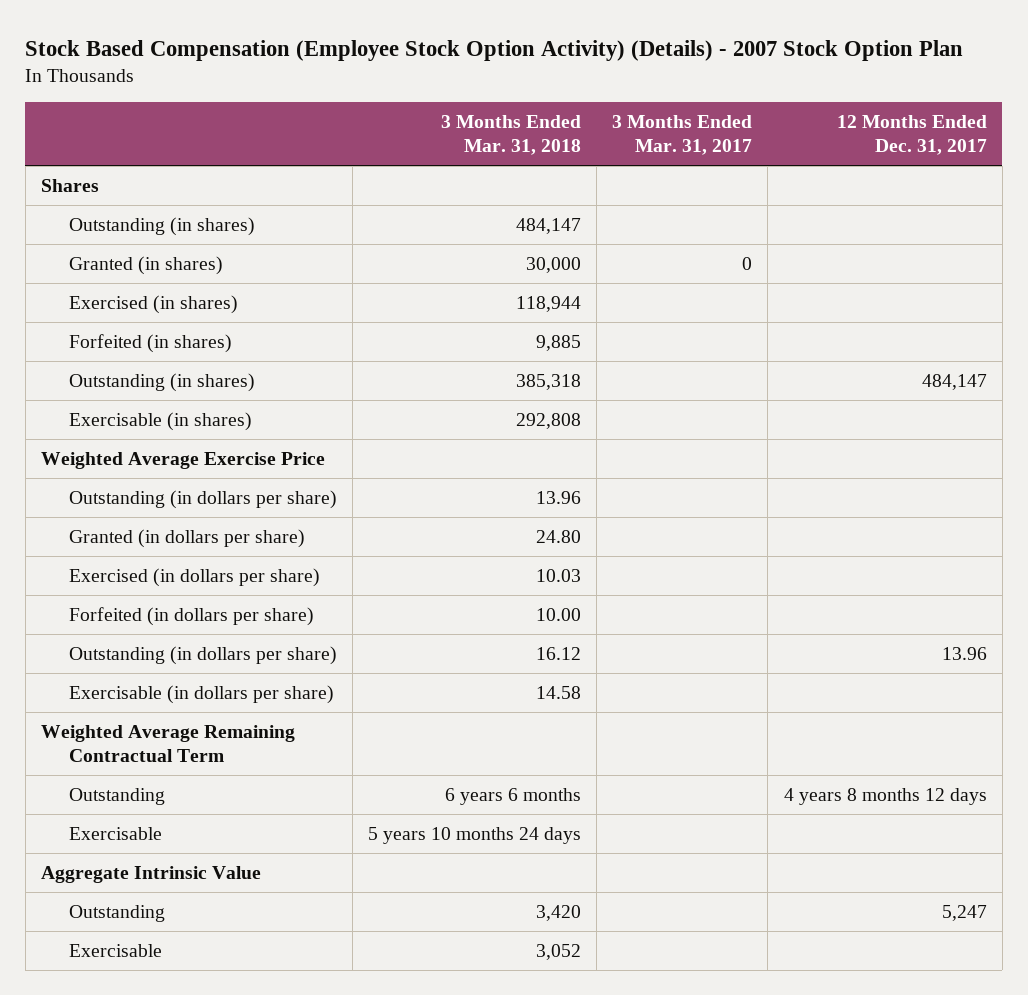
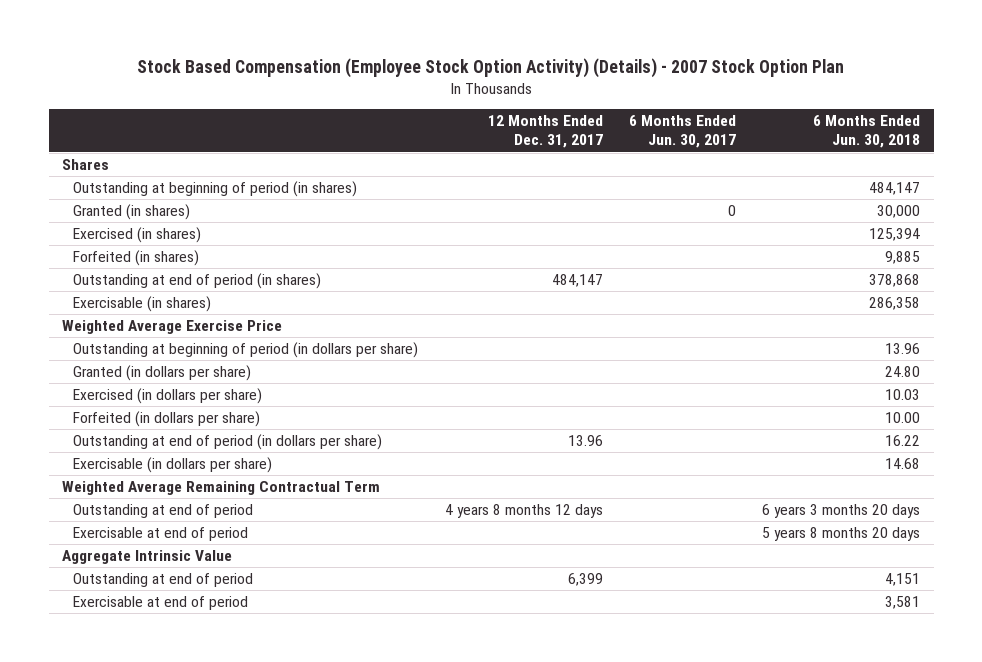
- | 3 Months Ended Mar. 31, 2018 | 3 Months Ended Mar. 31, 2017 | 12 Months Ended Dec. 31, 2017
+ | 12 Months Ended Dec. 31, 2017 | 6 Months Ended Jun. 30, 2017 | 6 Months Ended Jun. 30, 2018
- Outstanding (in shares) | 484,147 | |
+ Outstanding at beginning of period (in shares) | | | 484,147
- Outstanding (in shares) | 385,318 | | 484,147
+ Outstanding at end of period (in shares) | 484,147 | | 378,868
- Outstanding (in dollars per share) | 13.96 | |
+ Outstanding at beginning of period (in dollars per share) | | | 13.96
- Outstanding (in dollars per share) | 16.12 | | 13.96
+ Outstanding at end of period (in dollars per share) | 13.96 | | 16.22
- Outstanding | 6 years 6 months | | 4 years 8 months 12 days
- Exercisable | 5 years 10 months 24 days | |
+ Outstanding at end of period | 4 years 8 months 12 days | | 6 years 3 months 20 days
+ Exercisable at end of period | | | 5 years 8 months 20 days
- Outstanding | 3,420 | | 5,247
- Exercisable | 3,052 | |
+ Outstanding at end of period | 6,399 | | 4,151
+ Exercisable at end of period | | | 3,581

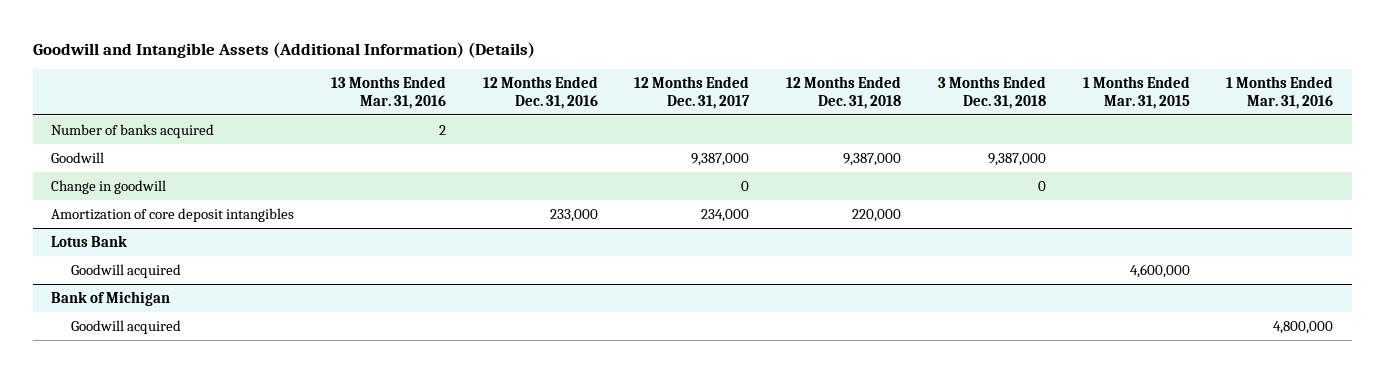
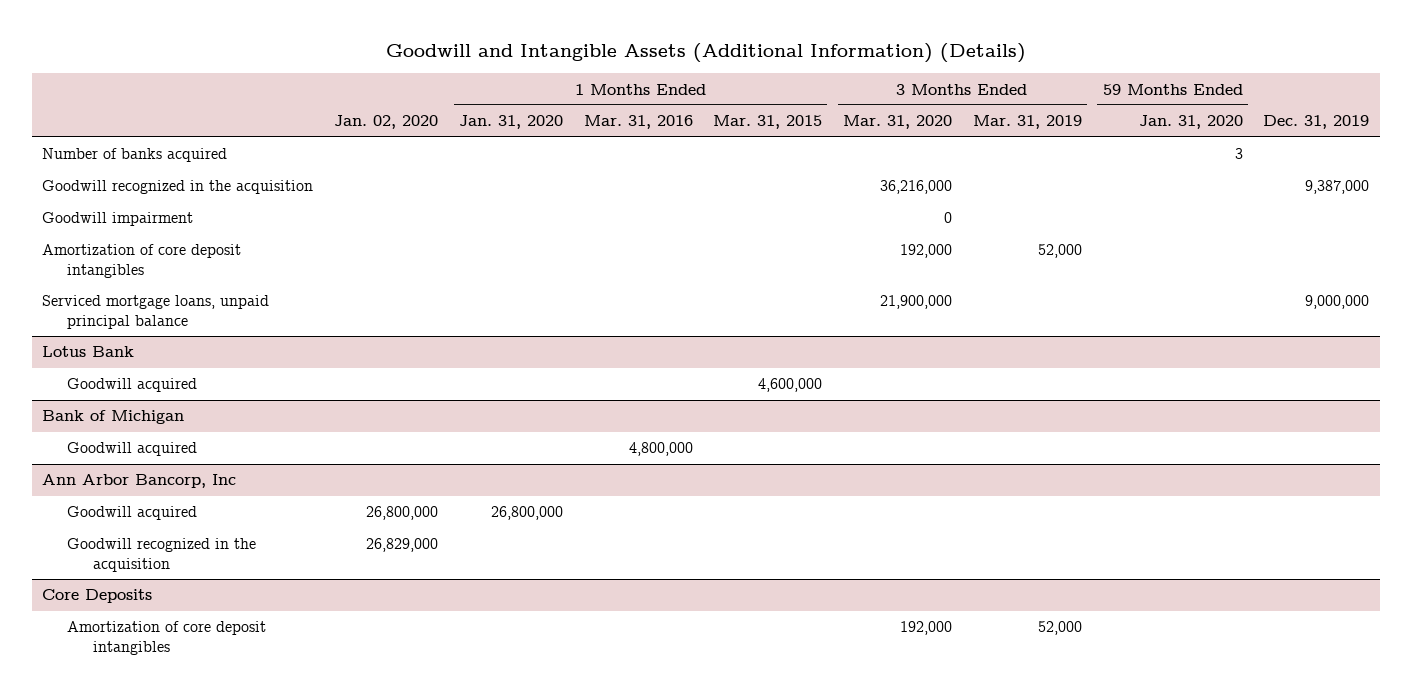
- | 13 Months Ended Mar. 31, 2016 | 12 Months Ended Dec. 31, 2016 | 12 Months Ended Dec. 31, 2017 | 12 Months Ended Dec. 31, 2018 | 3 Months Ended Dec. 31, 2018 | 1 Months Ended Mar. 31, 2015 | 1 Months Ended Mar. 31, 2016
+ | Jan. 02, 2020 | 1 Months Ended Jan. 31, 2020 | 1 Months Ended Mar. 31, 2016 | 1 Months Ended Mar. 31, 2015 | 3 Months Ended Mar. 31, 2020 | 3 Months Ended Mar. 31, 2019 | 59 Months Ended Jan. 31, 2020 | Dec. 31, 2019
- Goodwill | | | 9,387,000 | 9,387,000 | 9,387,000 | |
- Change in goodwill | | | 0 | | 0 | |
+ Goodwill recognized in the acquisition | | | | | 36,216,000 | | | 9,387,000
+ Goodwill impairment | | | | | 0 | | |
+ Serviced mortgage loans, unpaid principal balance | | | | | 21,900,000 | | | 9,000,000
+ Ann Arbor Bancorp, Inc
+ Goodwill acquired | 26,800,000 | 26,800,000 | | | | | |
+ Goodwill recognized in the acquisition | 26,829,000 | | | | | | |
+ Core Deposits
+ Amortization of core deposit intangibles | | | | | 192,000 | 52,000 | |

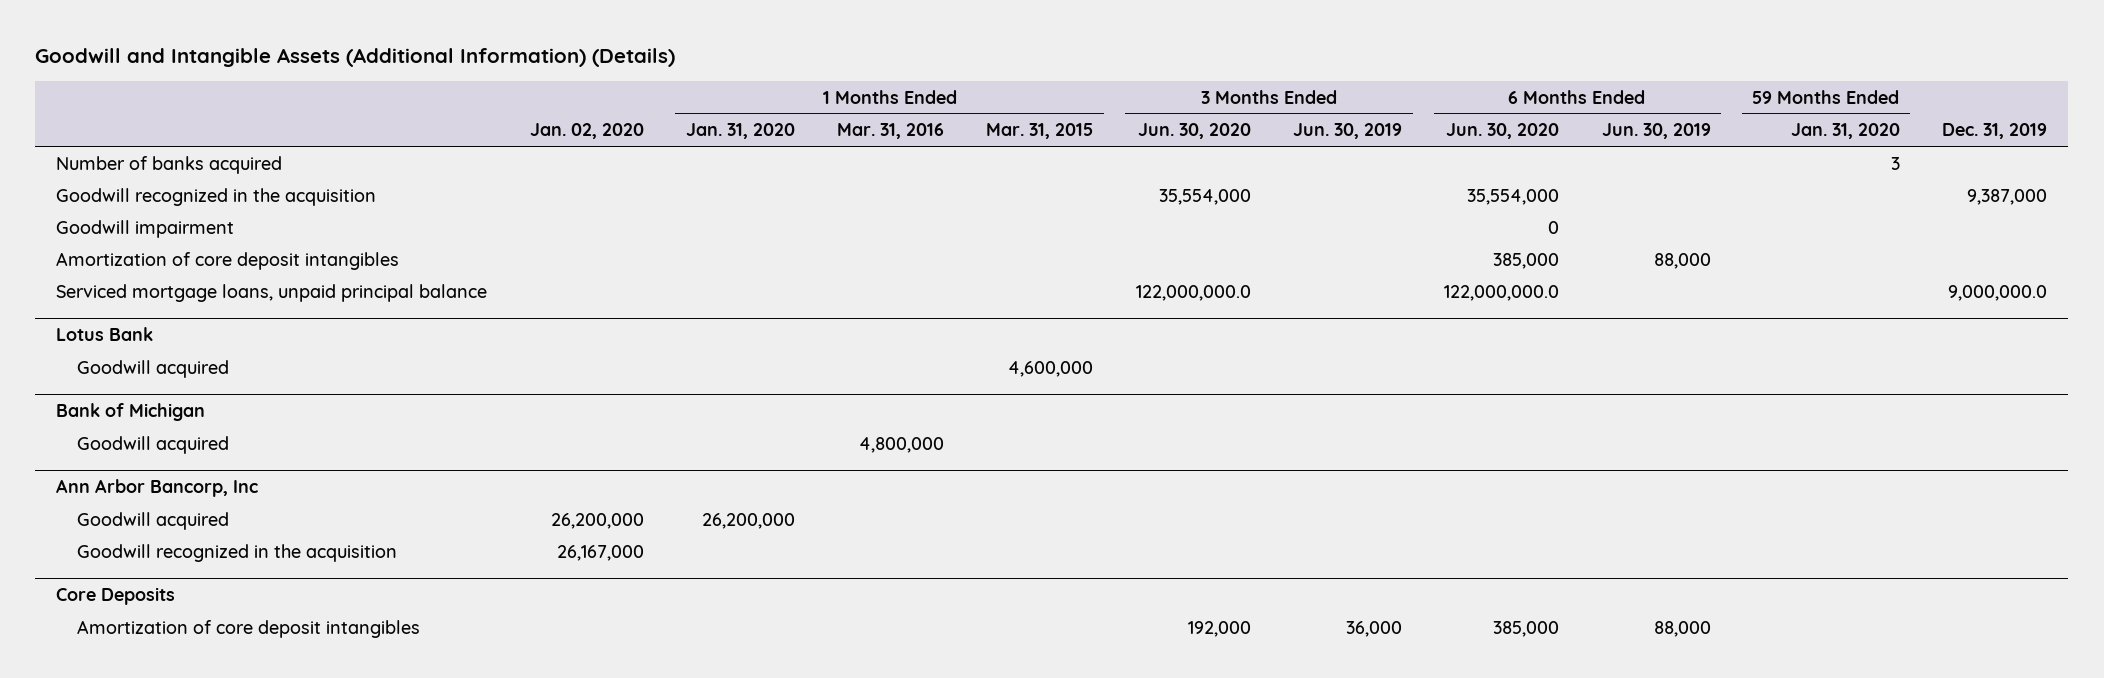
- | Jan. 02, 2020 | 1 Months Ended Jan. 31, 2020 | 1 Months Ended Mar. 31, 2016 | 1 Months Ended Mar. 31, 2015 | 3 Months Ended Mar. 31, 2020 | 3 Months Ended Mar. 31, 2019 | 59 Months Ended Jan. 31, 2020 | Dec. 31, 2019
+ | Jan. 02, 2020 | 1 Months Ended Jan. 31, 2020 | 1 Months Ended Mar. 31, 2016 | 1 Months Ended Mar. 31, 2015 | 3 Months Ended Jun. 30, 2020 | 3 Months Ended Jun. 30, 2019 | 6 Months Ended Jun. 30, 2020 | 6 Months Ended Jun. 30, 2019 | 59 Months Ended Jan. 31, 2020 | Dec. 31, 2019
- Serviced mortgage loans, unpaid principal balance | | | | | 21,900,000 | | | 9,000,000
+ Serviced mortgage loans, unpaid principal balance | | | | | 122,000,000.0 | | 122,000,000.0 | | | 9,000,000.0
@ Ann Arbor Bancorp, Inc
- Goodwill acquired | 26,800,000 | 26,800,000 | | | | | |
- Goodwill recognized in the acquisition | 26,829,000 | | | | | | |
+ Goodwill acquired | 26,200,000 | 26,200,000 | | | | | | | |
+ Goodwill recognized in the acquisition | 26,167,000 | | | | | | | | |

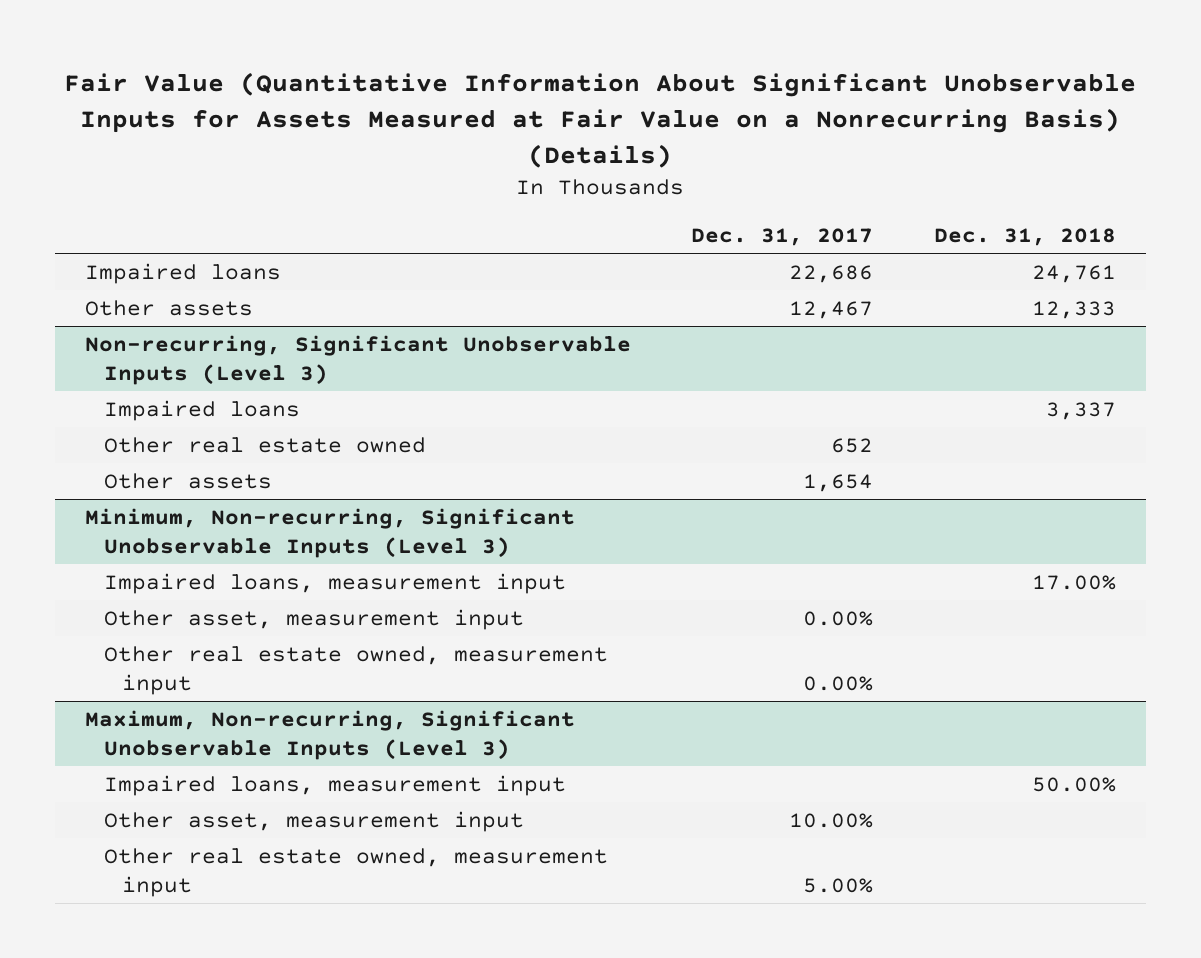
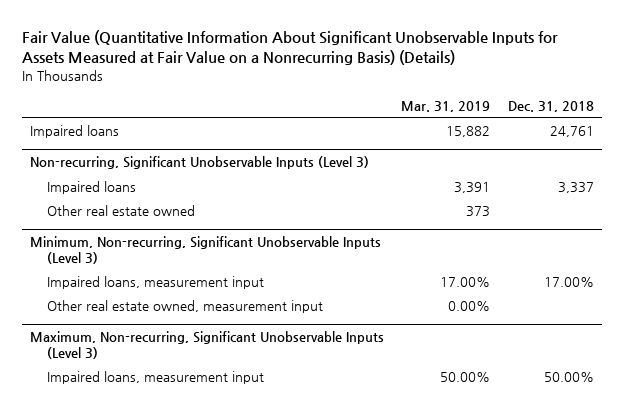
- | Dec. 31, 2017 | Dec. 31, 2018
+ | Mar. 31, 2019 | Dec. 31, 2018
- Other assets | 12,467 | 12,333
@ Non-recurring, Significant Unobservable Inputs (Level 3)
- Other assets | 1,654 |
@ Minimum, Non-recurring, Significant Unobservable Inputs (Level 3)
- Other asset, measurement input | 0.00% |
@ Maximum, Non-recurring, Significant Unobservable Inputs (Level 3)
- Other asset, measurement input | 10.00% |
- Other real estate owned, measurement input | 5.00% |

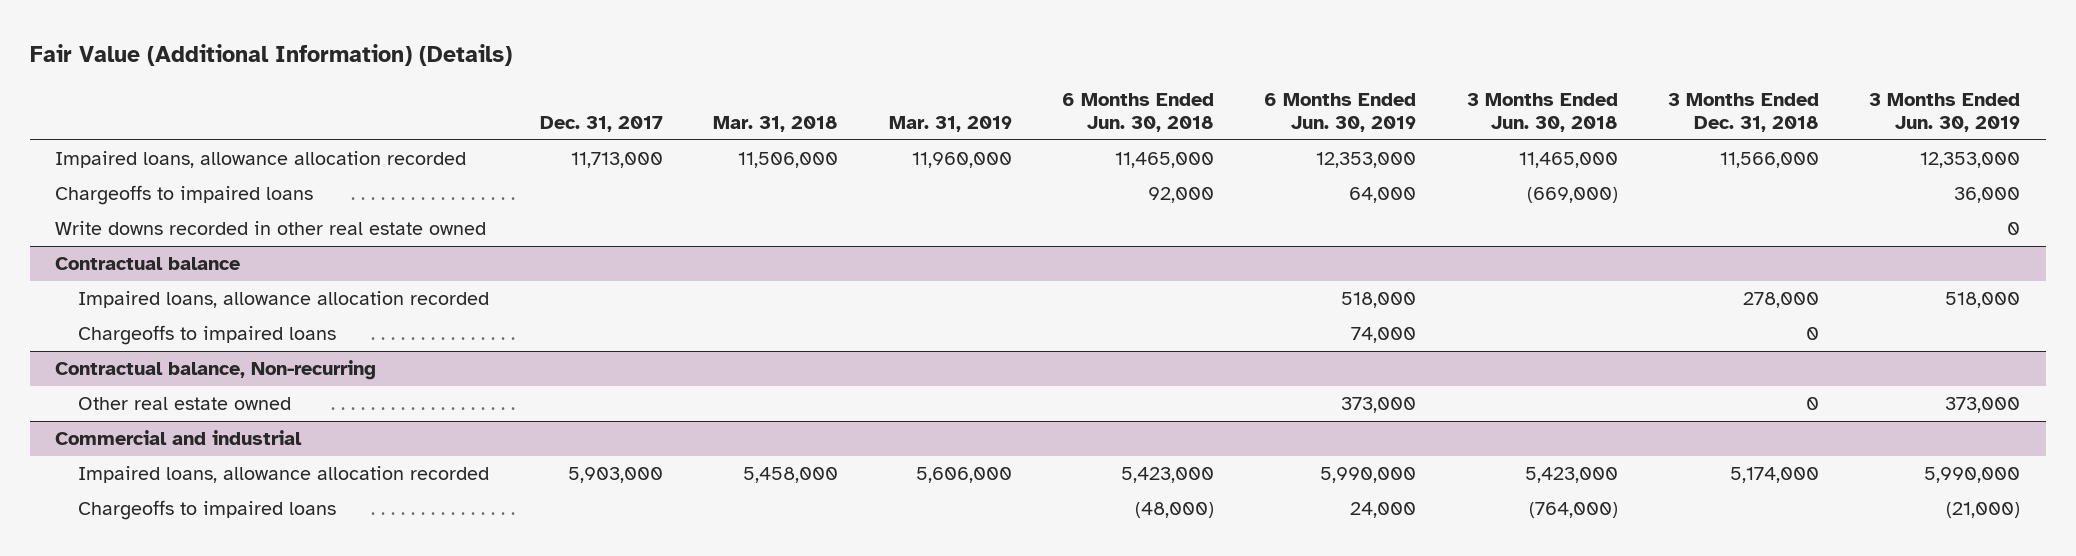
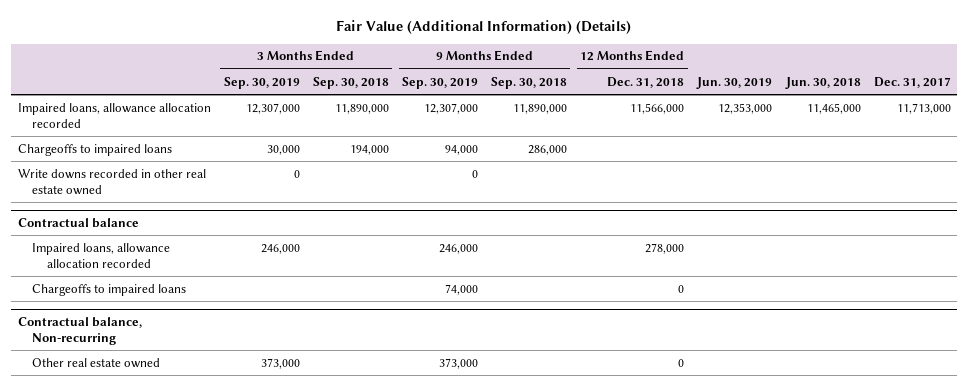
- | Dec. 31, 2017 | Mar. 31, 2018 | Mar. 31, 2019 | 6 Months Ended Jun. 30, 2018 | 6 Months Ended Jun. 30, 2019 | 3 Months Ended Jun. 30, 2018 | 3 Months Ended Dec. 31, 2018 | 3 Months Ended Jun. 30, 2019
+ | 3 Months Ended Sep. 30, 2019 | 3 Months Ended Sep. 30, 2018 | 9 Months Ended Sep. 30, 2019 | 9 Months Ended Sep. 30, 2018 | 12 Months Ended Dec. 31, 2018 | Jun. 30, 2019 | Jun. 30, 2018 | Dec. 31, 2017
- Commercial and industrial
- Impaired loans, allowance allocation recorded | 5,903,000 | 5,458,000 | 5,606,000 | 5,423,000 | 5,990,000 | 5,423,000 | 5,174,000 | 5,990,000
- Chargeoffs to impaired loans | | | | (48,000) | 24,000 | (764,000) | | (21,000)

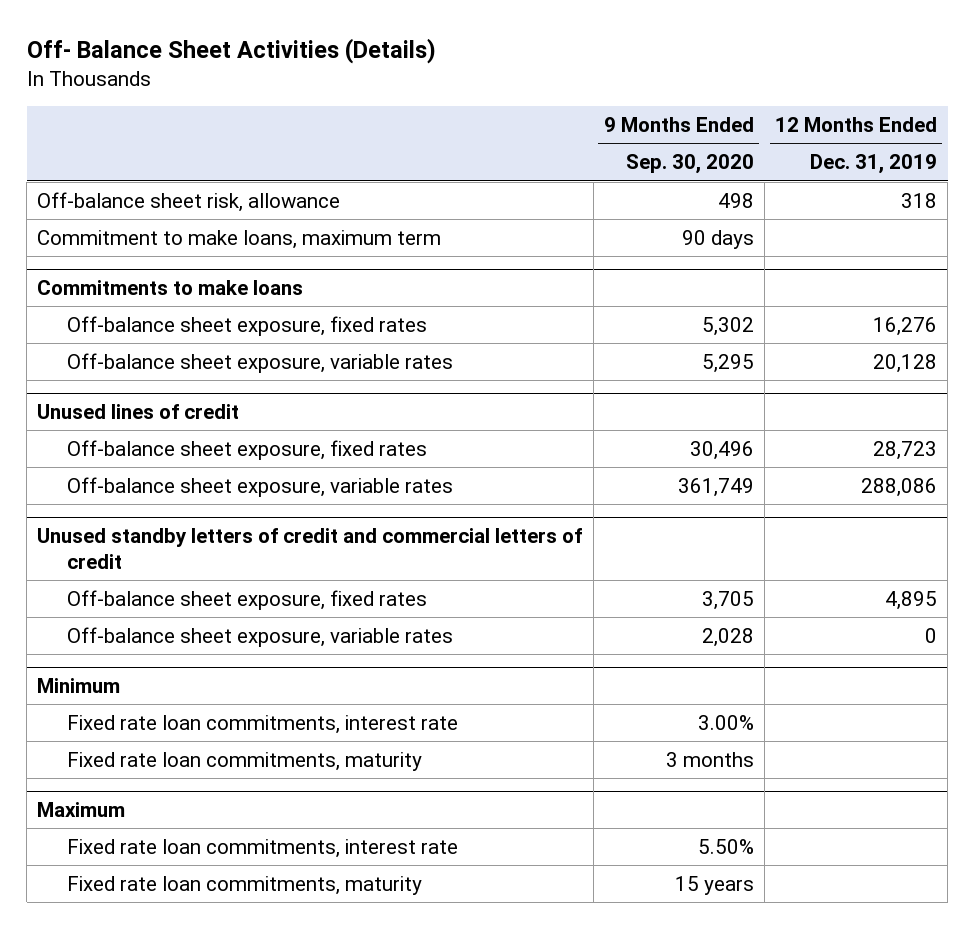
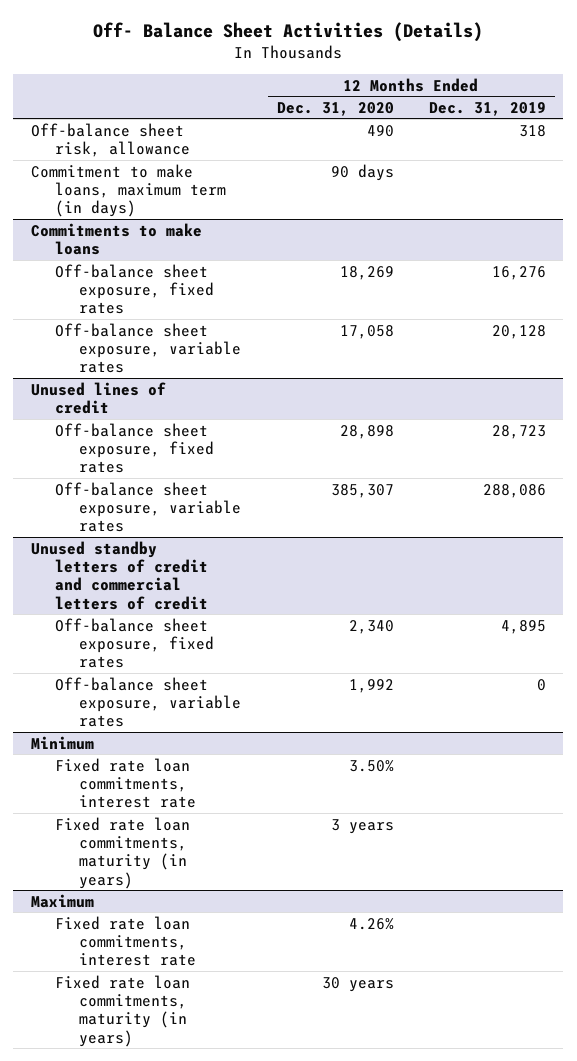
- | 9 Months Ended Sep. 30, 2020 | 12 Months Ended Dec. 31, 2019
+ | 12 Months Ended Dec. 31, 2020 | 12 Months Ended Dec. 31, 2019
- Commitment to make loans, maximum term | 90 days |
+ Commitment to make loans, maximum term (in days) | 90 days |
@ Minimum
- Fixed rate loan commitments, maturity | 3 months |
+ Fixed rate loan commitments, maturity (in years) | 3 years |
@ Maximum
- Fixed rate loan commitments, maturity | 15 years |
+ Fixed rate loan commitments, maturity (in years) | 30 years |

